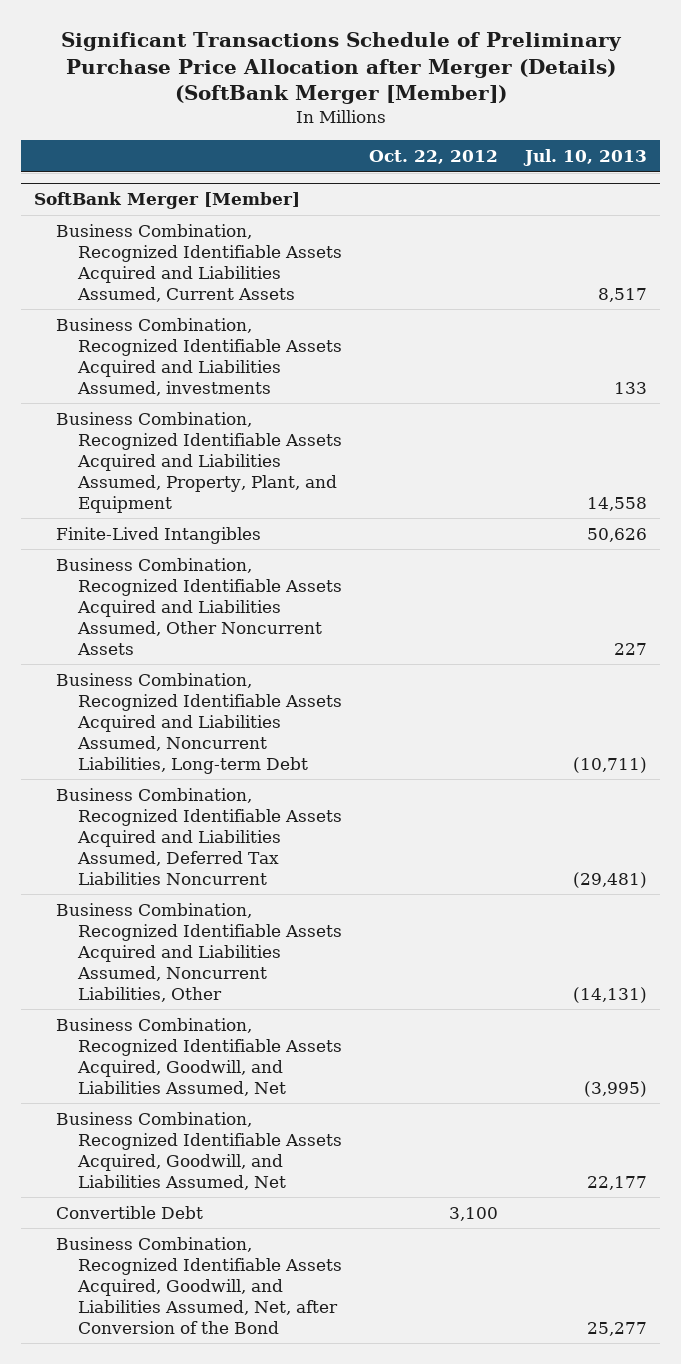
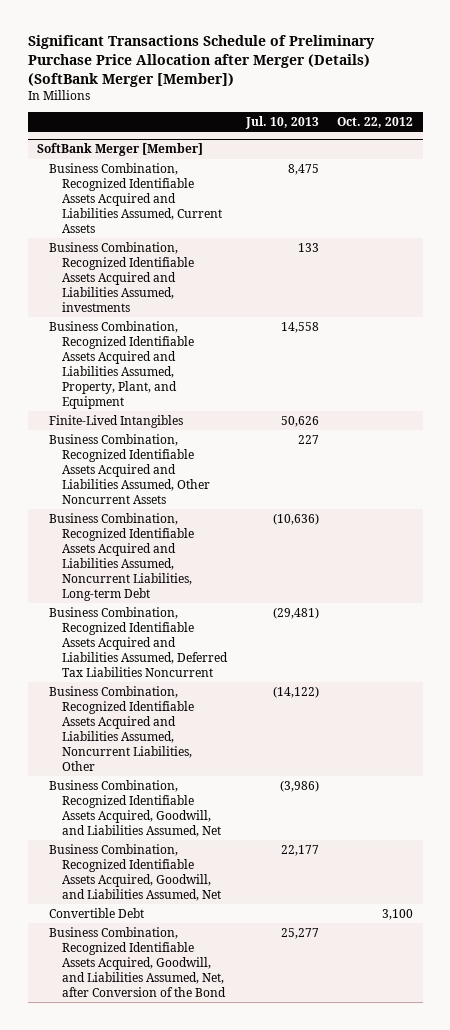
- | Oct. 22, 2012 | Jul. 10, 2013
+ | Jul. 10, 2013 | Oct. 22, 2012
@ SoftBank Merger [Member]
- Business Combination, Recognized Identifiable Assets Acquired and Liabilities Assumed, Current Assets | | 8,517
+ Business Combination, Recognized Identifiable Assets Acquired and Liabilities Assumed, Current Assets | 8,475 |
- Business Combination, Recognized Identifiable Assets Acquired and Liabilities Assumed, Noncurrent Liabilities, Long-term Debt | | (10,711)
+ Business Combination, Recognized Identifiable Assets Acquired and Liabilities Assumed, Noncurrent Liabilities, Long-term Debt | (10,636) |
- Business Combination, Recognized Identifiable Assets Acquired and Liabilities Assumed, Noncurrent Liabilities, Other | | (14,131)
- Business Combination, Recognized Identifiable Assets Acquired, Goodwill, and Liabilities Assumed, Net | | (3,995)
+ Business Combination, Recognized Identifiable Assets Acquired and Liabilities Assumed, Noncurrent Liabilities, Other | (14,122) |
+ Business Combination, Recognized Identifiable Assets Acquired, Goodwill, and Liabilities Assumed, Net | (3,986) |

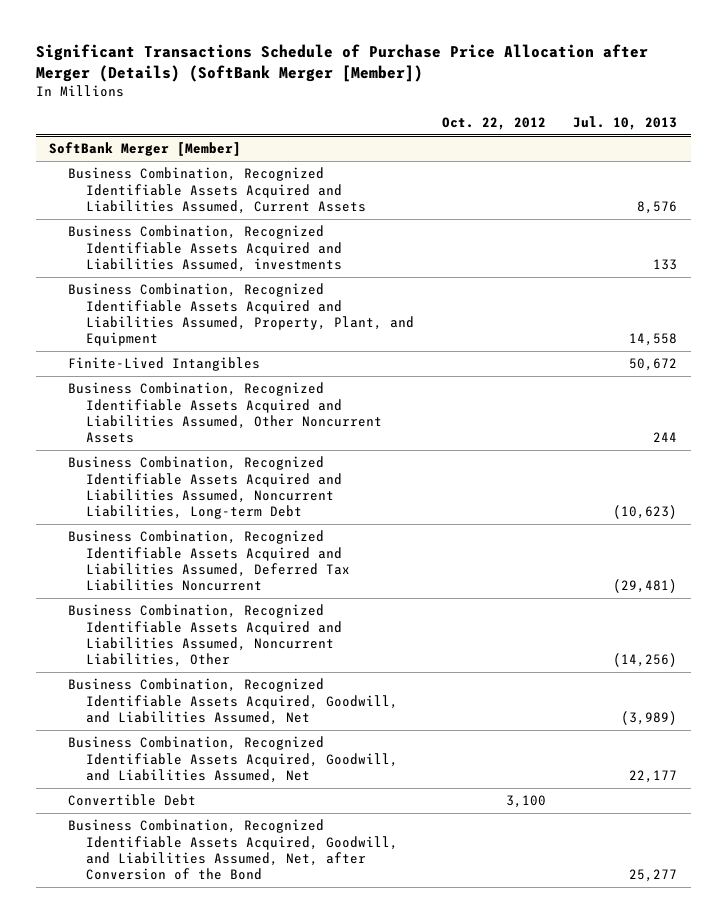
- Significant Transactions Schedule of Preliminary Purchase Price Allocation after Merger (Details) (SoftBank Merger [Member])
+ Significant Transactions Schedule of Purchase Price Allocation after Merger (Details) (SoftBank Merger [Member])
- | Jul. 10, 2013 | Oct. 22, 2012
+ | Oct. 22, 2012 | Jul. 10, 2013
@ SoftBank Merger [Member]
- Business Combination, Recognized Identifiable Assets Acquired and Liabilities Assumed, Current Assets | 8,475 |
+ Business Combination, Recognized Identifiable Assets Acquired and Liabilities Assumed, Current Assets | | 8,576
- Finite-Lived Intangibles | 50,626 |
- Business Combination, Recognized Identifiable Assets Acquired and Liabilities Assumed, Other Noncurrent Assets | 227 |
- Business Combination, Recognized Identifiable Assets Acquired and Liabilities Assumed, Noncurrent Liabilities, Long-term Debt | (10,636) |
+ Finite-Lived Intangibles | | 50,672
+ Business Combination, Recognized Identifiable Assets Acquired and Liabilities Assumed, Other Noncurrent Assets | | 244
+ Business Combination, Recognized Identifiable Assets Acquired and Liabilities Assumed, Noncurrent Liabilities, Long-term Debt | | (10,623)
- Business Combination, Recognized Identifiable Assets Acquired and Liabilities Assumed, Noncurrent Liabilities, Other | (14,122) |
- Business Combination, Recognized Identifiable Assets Acquired, Goodwill, and Liabilities Assumed, Net | (3,986) |
+ Business Combination, Recognized Identifiable Assets Acquired and Liabilities Assumed, Noncurrent Liabilities, Other | | (14,256)
+ Business Combination, Recognized Identifiable Assets Acquired, Goodwill, and Liabilities Assumed, Net | | (3,989)

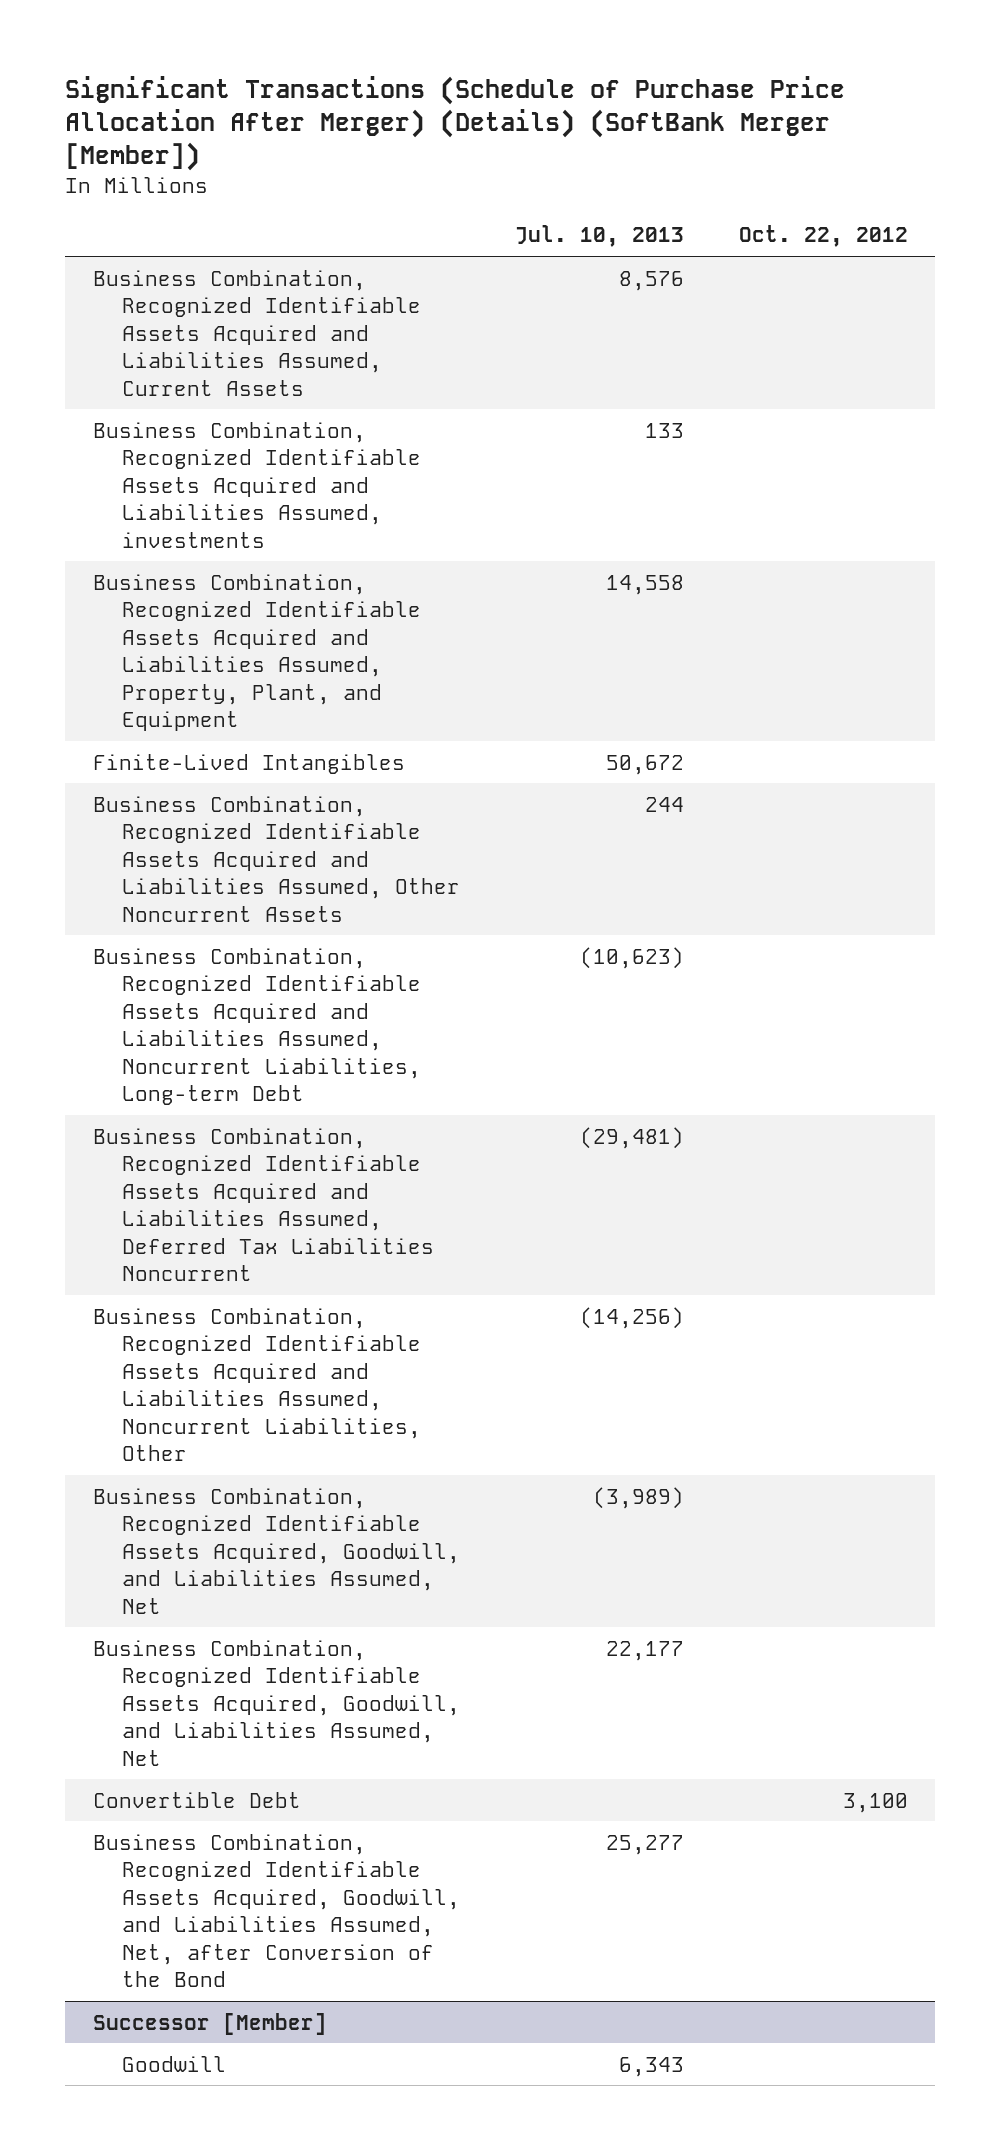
- Significant Transactions Schedule of Purchase Price Allocation after Merger (Details) (SoftBank Merger [Member])
+ Significant Transactions (Schedule of Purchase Price Allocation After Merger) (Details) (SoftBank Merger [Member])
- | Oct. 22, 2012 | Jul. 10, 2013
+ | Jul. 10, 2013 | Oct. 22, 2012
- SoftBank Merger [Member]
+ Successor [Member]
+ Goodwill | 6,343 |

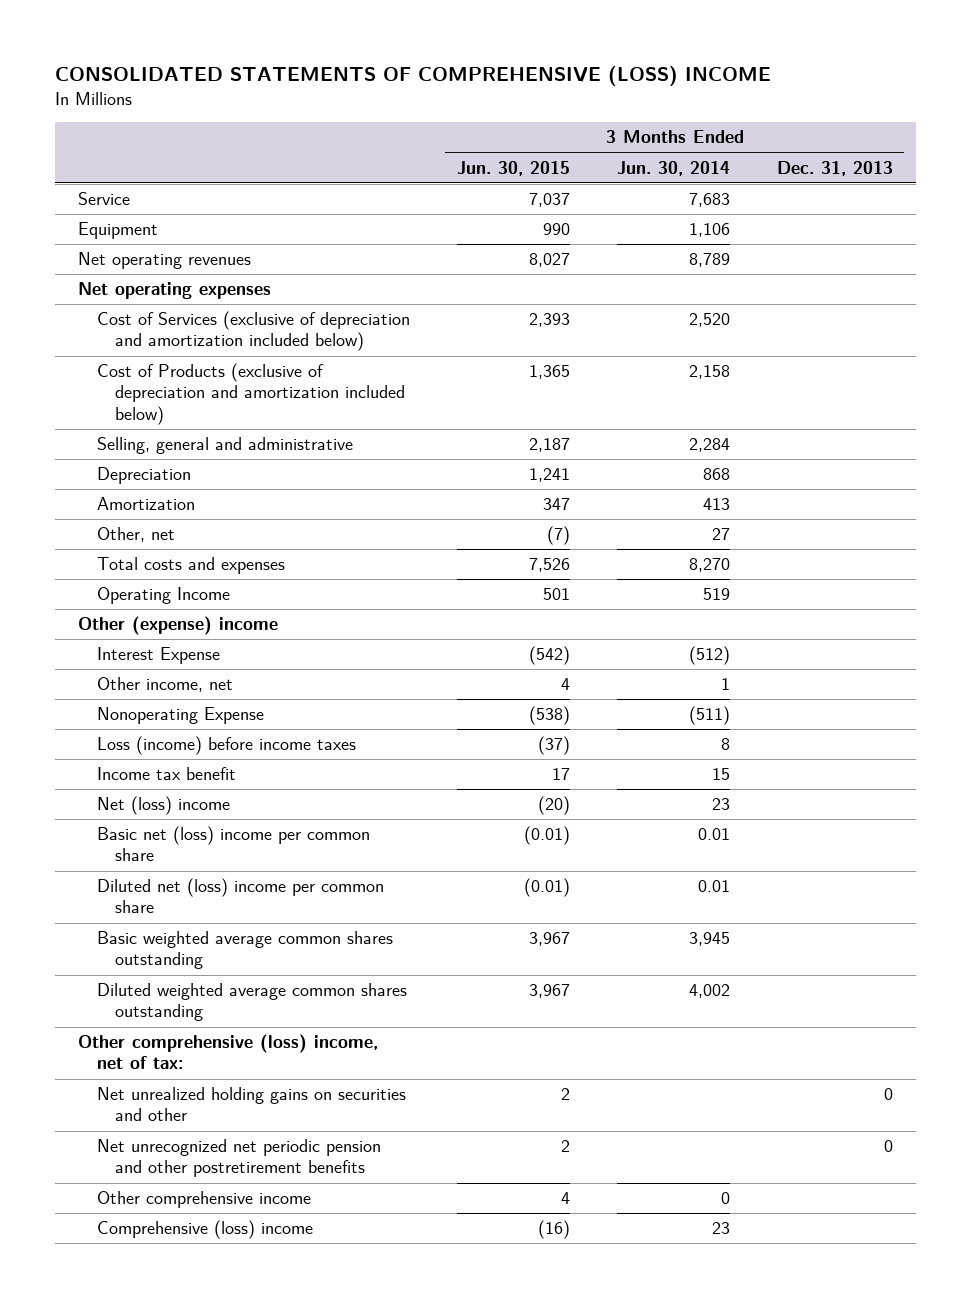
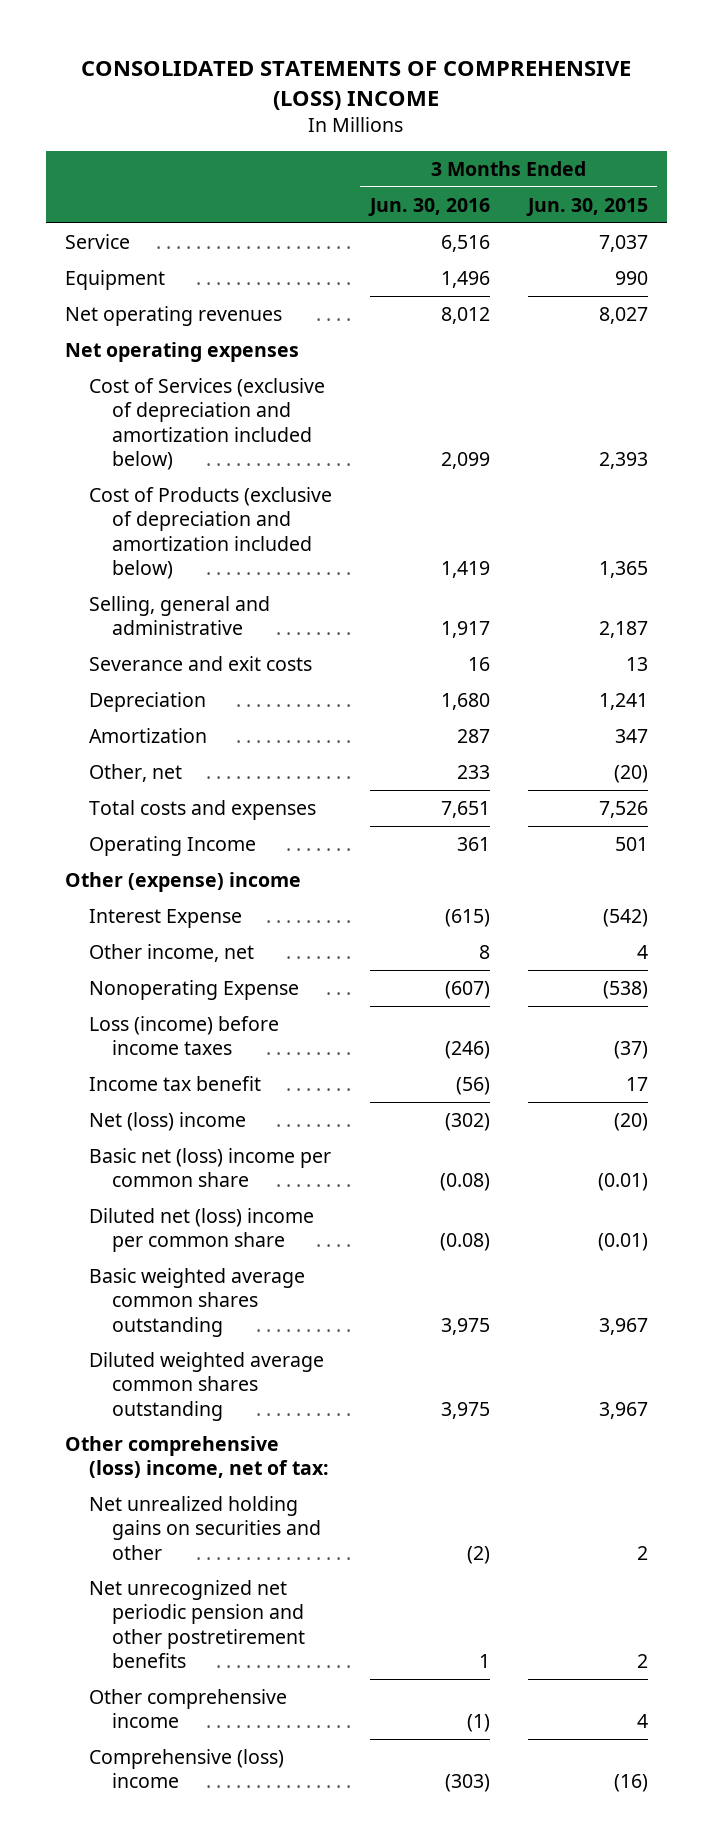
- | 3 Months Ended Jun. 30, 2015 | 3 Months Ended Jun. 30, 2014 | 3 Months Ended Dec. 31, 2013
+ | 3 Months Ended Jun. 30, 2016 | 3 Months Ended Jun. 30, 2015
+ Severance and exit costs | 16 | 13
- Other, net | (7) | 27 |
+ Other, net | 233 | (20)

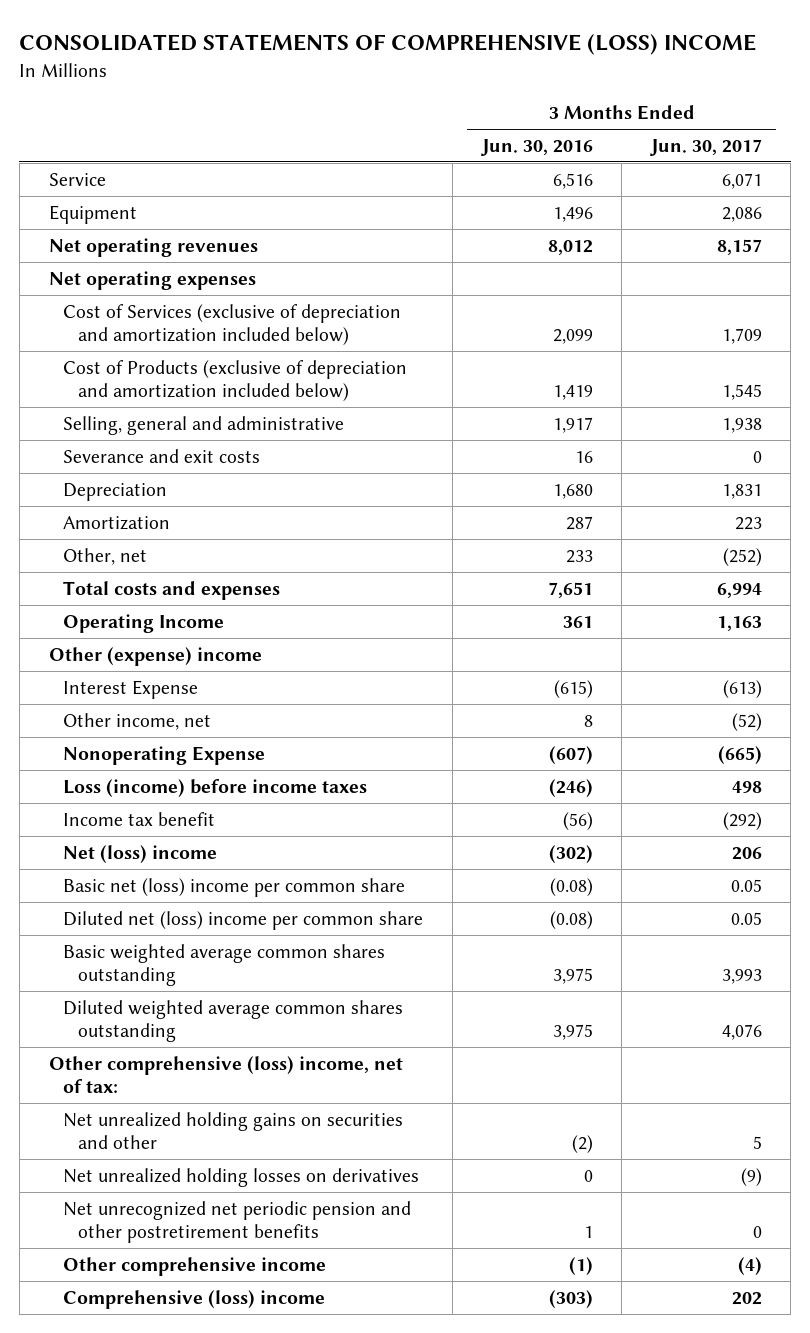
- | 3 Months Ended Jun. 30, 2016 | 3 Months Ended Jun. 30, 2015
+ | 3 Months Ended Jun. 30, 2016 | 3 Months Ended Jun. 30, 2017
+ Net unrealized holding losses on derivatives | 0 | (9)

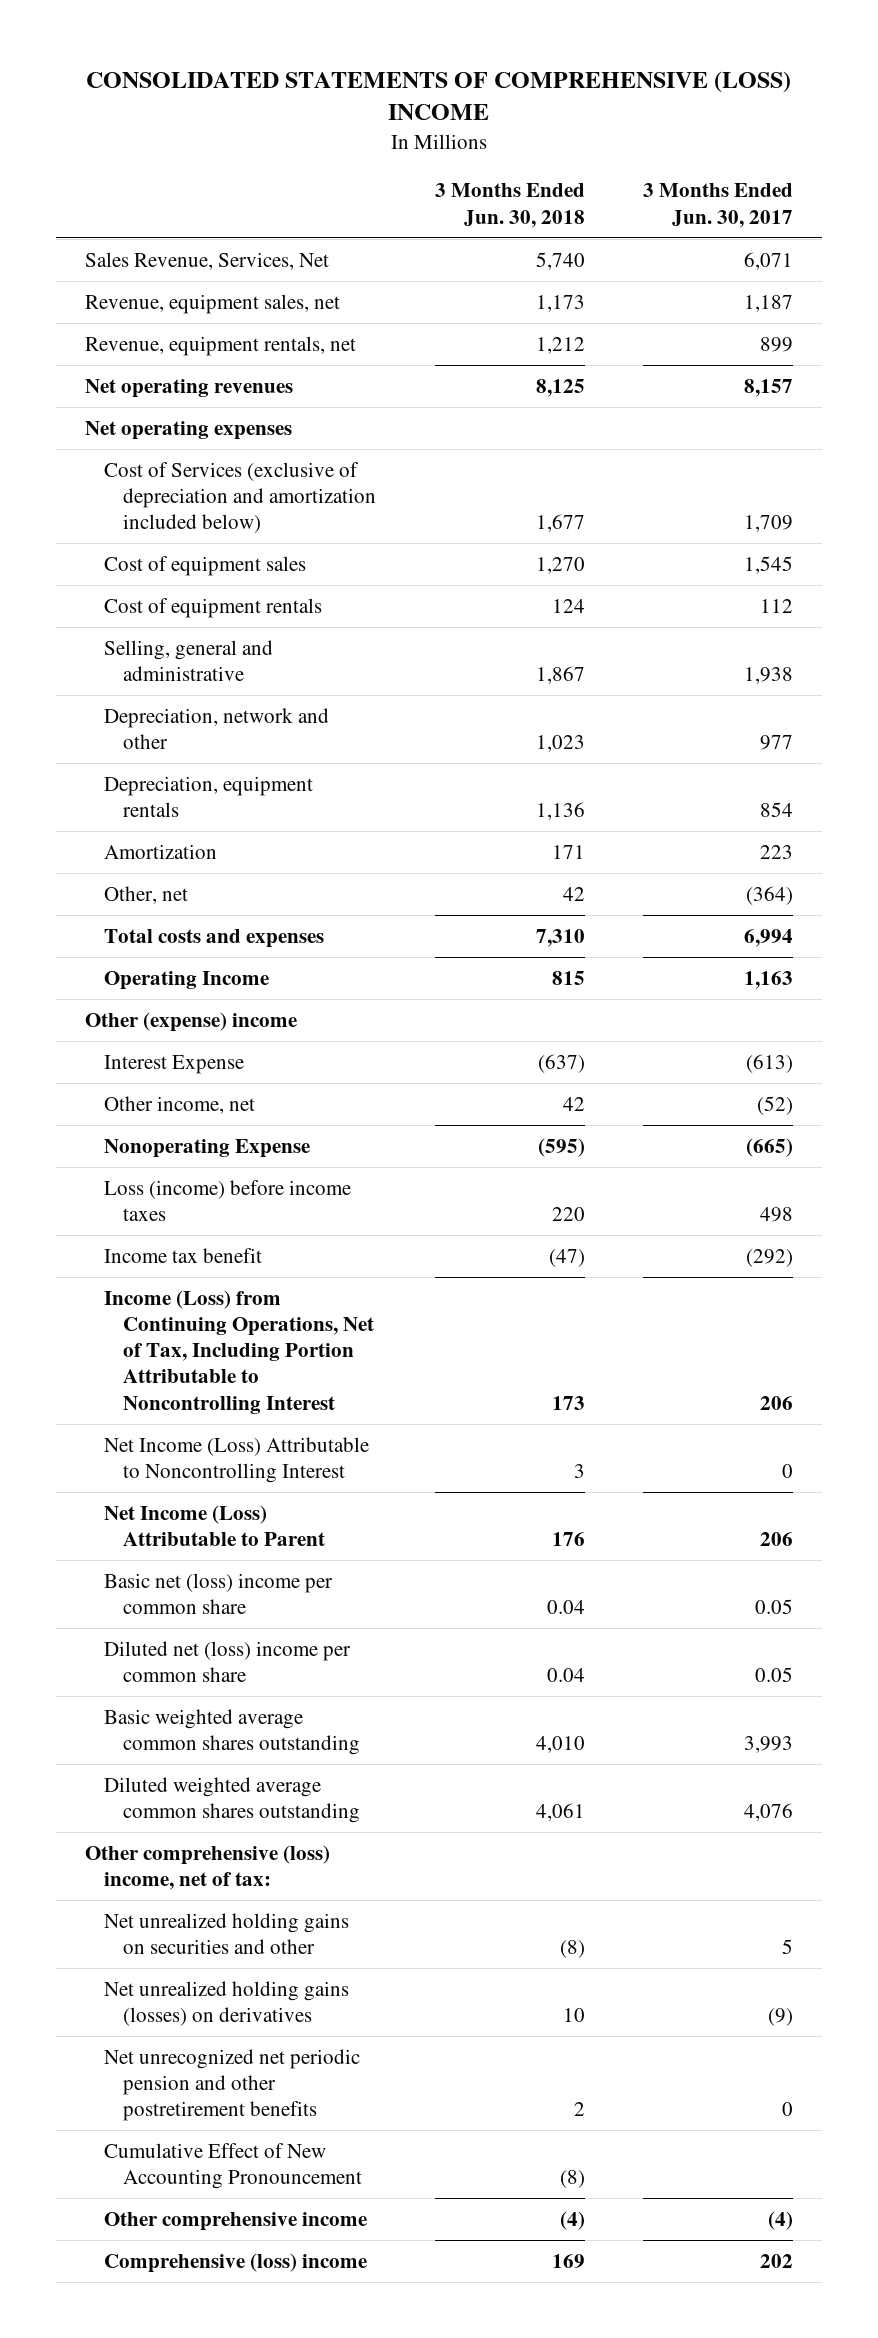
- | 3 Months Ended Jun. 30, 2016 | 3 Months Ended Jun. 30, 2017
+ | 3 Months Ended Jun. 30, 2018 | 3 Months Ended Jun. 30, 2017
- Service | 6,516 | 6,071
- Equipment | 1,496 | 2,086
+ Sales Revenue, Services, Net | 5,740 | 6,071
+ Revenue, equipment sales, net | 1,173 | 1,187
+ Revenue, equipment rentals, net | 1,212 | 899
- Cost of Products (exclusive of depreciation and amortization included below) | 1,419 | 1,545
+ Cost of equipment sales | 1,270 | 1,545
+ Cost of equipment rentals | 124 | 112
- Severance and exit costs | 16 | 0
- Depreciation | 1,680 | 1,831
+ Depreciation, network and other | 1,023 | 977
+ Depreciation, equipment rentals | 1,136 | 854
- Other, net | 233 | (252)
+ Other, net | 42 | (364)
- Net (loss) income | (302) | 206
+ Income (Loss) from Continuing Operations, Net of Tax, Including Portion Attributable to Noncontrolling Interest | 173 | 206
+ Net Income (Loss) Attributable to Noncontrolling Interest | 3 | 0
+ Net Income (Loss) Attributable to Parent | 176 | 206
- Net unrealized holding losses on derivatives | 0 | (9)
+ Net unrealized holding gains (losses) on derivatives | 10 | (9)
+ Cumulative Effect of New Accounting Pronouncement | (8) |

